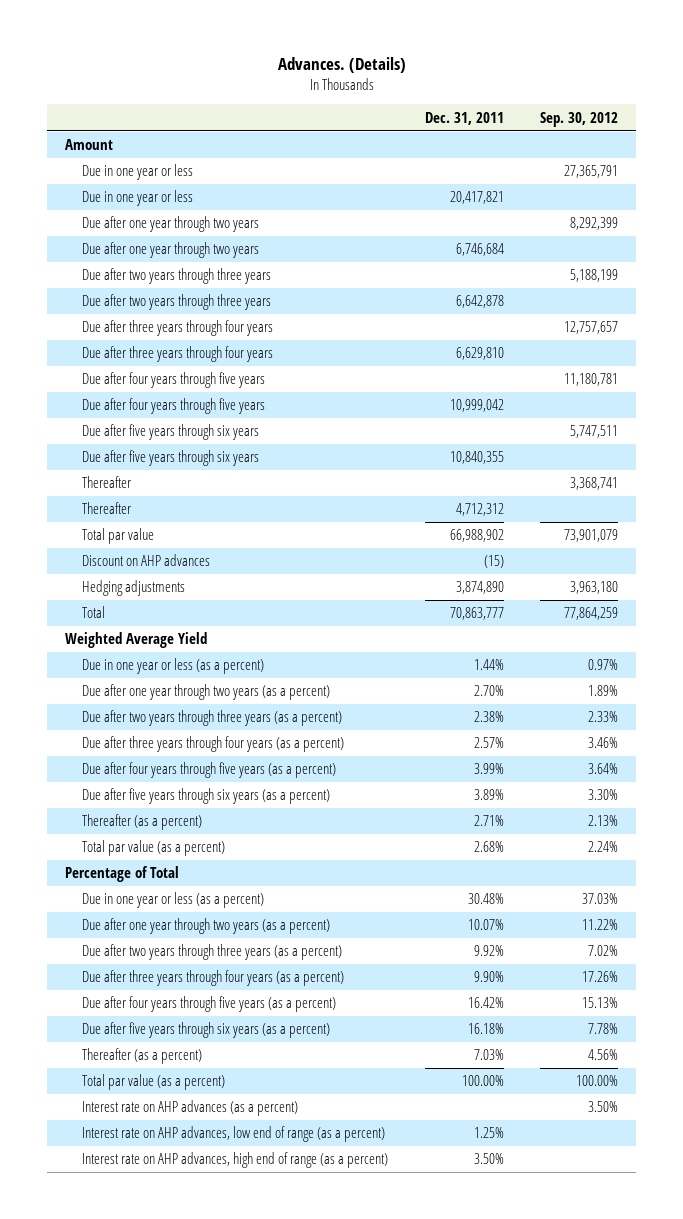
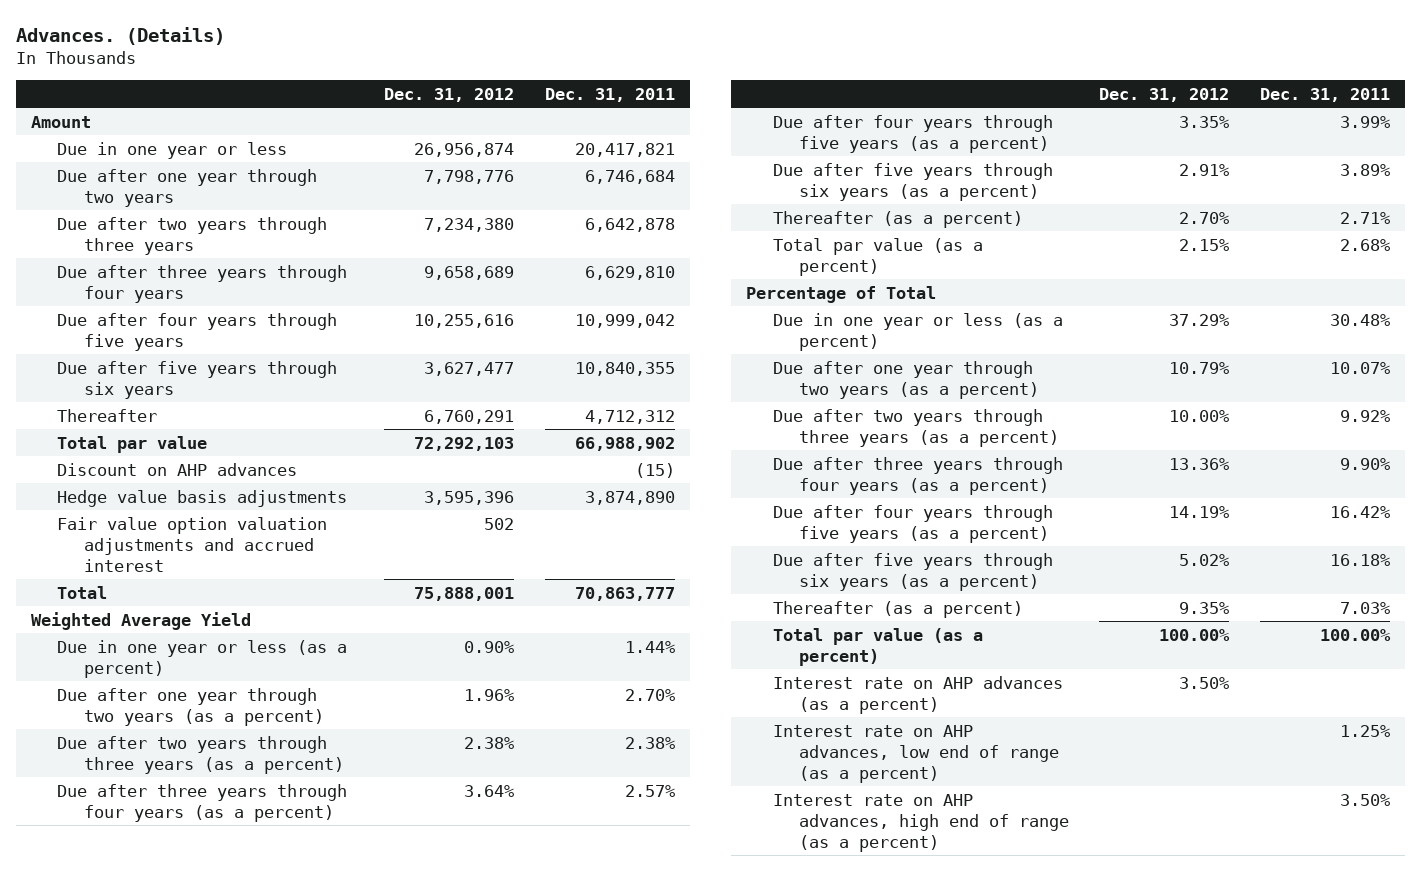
- | Dec. 31, 2011 | Sep. 30, 2012
+ | Dec. 31, 2012 | Dec. 31, 2011
- Due in one year or less | | 27,365,791
- Due after one year through two years | | 8,292,399
- Due after two years through three years | | 5,188,199
- Due after three years through four years | | 12,757,657
- Due after four years through five years | | 11,180,781
- Due after five years through six years | | 5,747,511
- Thereafter | | 3,368,741
- Hedging adjustments | 3,874,890 | 3,963,180
+ Hedge value basis adjustments | 3,595,396 | 3,874,890
+ Fair value option valuation adjustments and accrued interest | 502 |

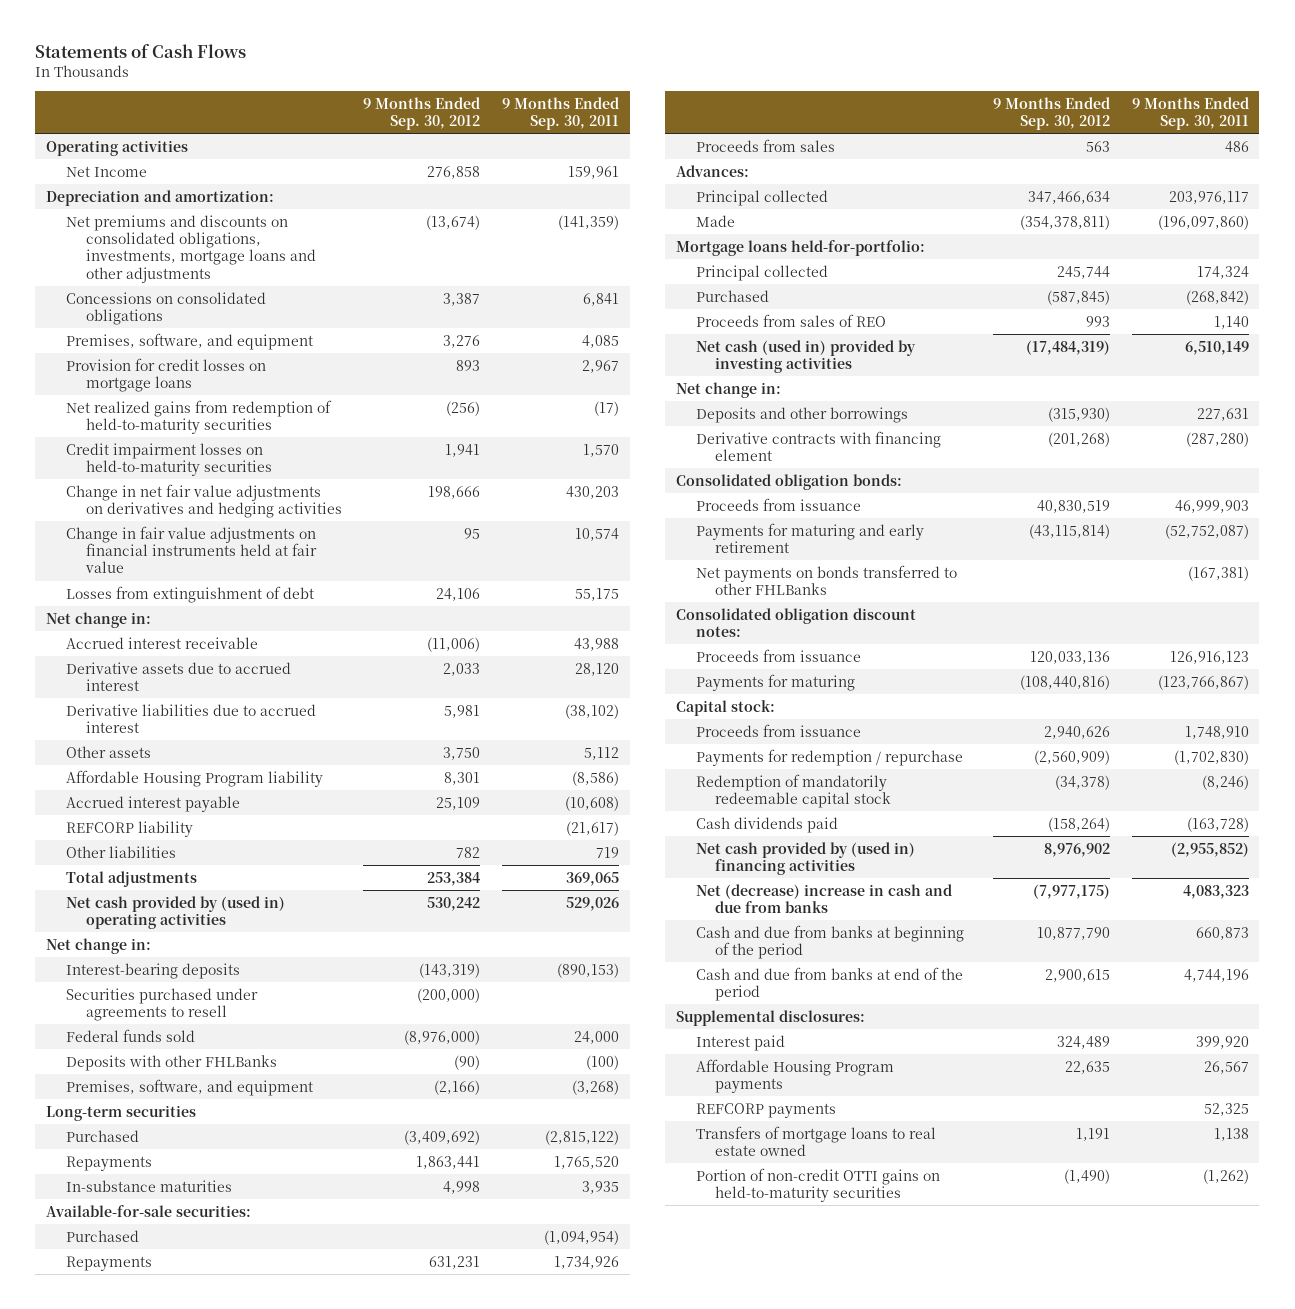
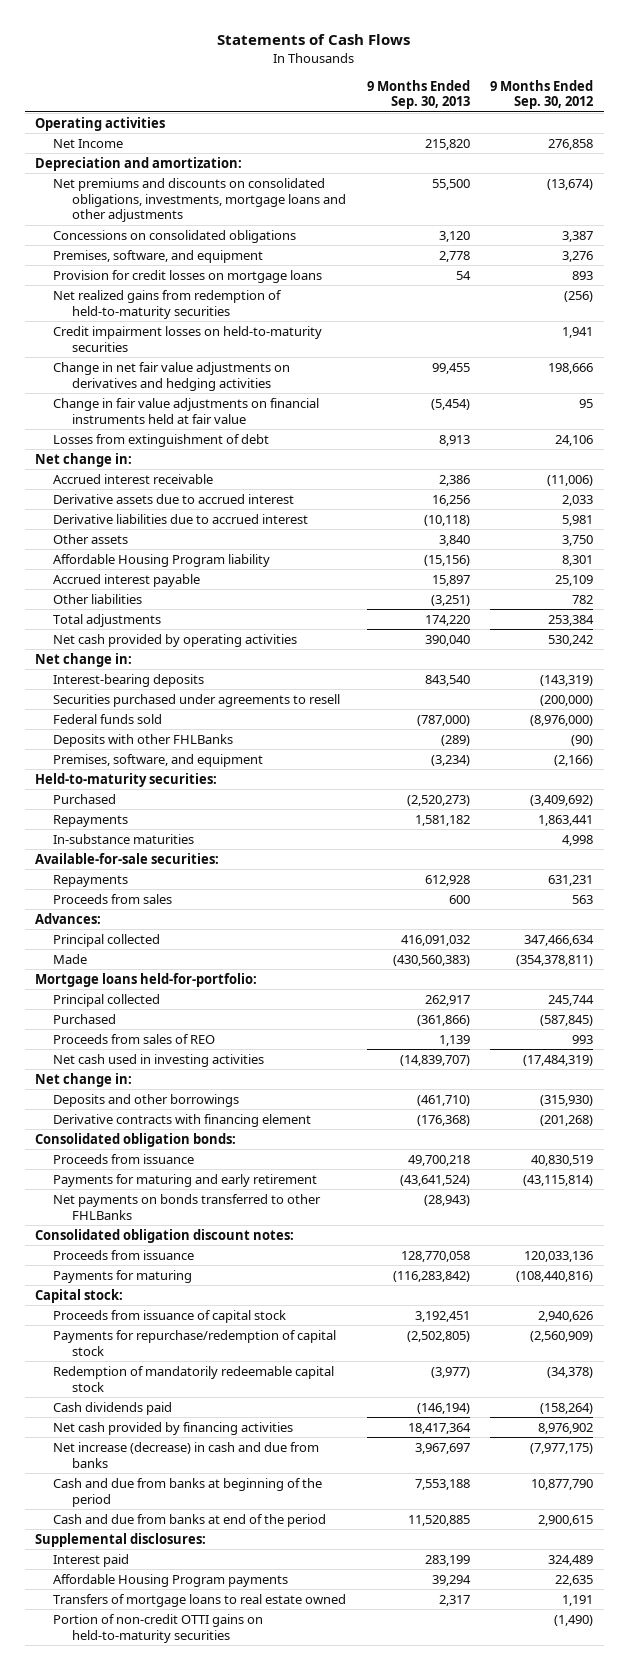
- | 9 Months Ended Sep. 30, 2012 | 9 Months Ended Sep. 30, 2011
+ | 9 Months Ended Sep. 30, 2013 | 9 Months Ended Sep. 30, 2012
- REFCORP liability | | (21,617)
- Net cash provided by (used in) operating activities | 530,242 | 529,026
+ Net cash provided by operating activities | 390,040 | 530,242
- Long-term securities
+ Held-to-maturity securities:
- Purchased | | (1,094,954)
- Net cash (used in) provided by investing activities | (17,484,319) | 6,510,149
+ Net cash used in investing activities | (14,839,707) | (17,484,319)
- Proceeds from issuance | 2,940,626 | 1,748,910
- Payments for redemption / repurchase | (2,560,909) | (1,702,830)
+ Proceeds from issuance of capital stock | 3,192,451 | 2,940,626
+ Payments for repurchase/redemption of capital stock | (2,502,805) | (2,560,909)
- Net cash provided by (used in) financing activities | 8,976,902 | (2,955,852)
- Net (decrease) increase in cash and due from banks | (7,977,175) | 4,083,323
+ Net cash provided by financing activities | 18,417,364 | 8,976,902
+ Net increase (decrease) in cash and due from banks | 3,967,697 | (7,977,175)
- REFCORP payments | | 52,325

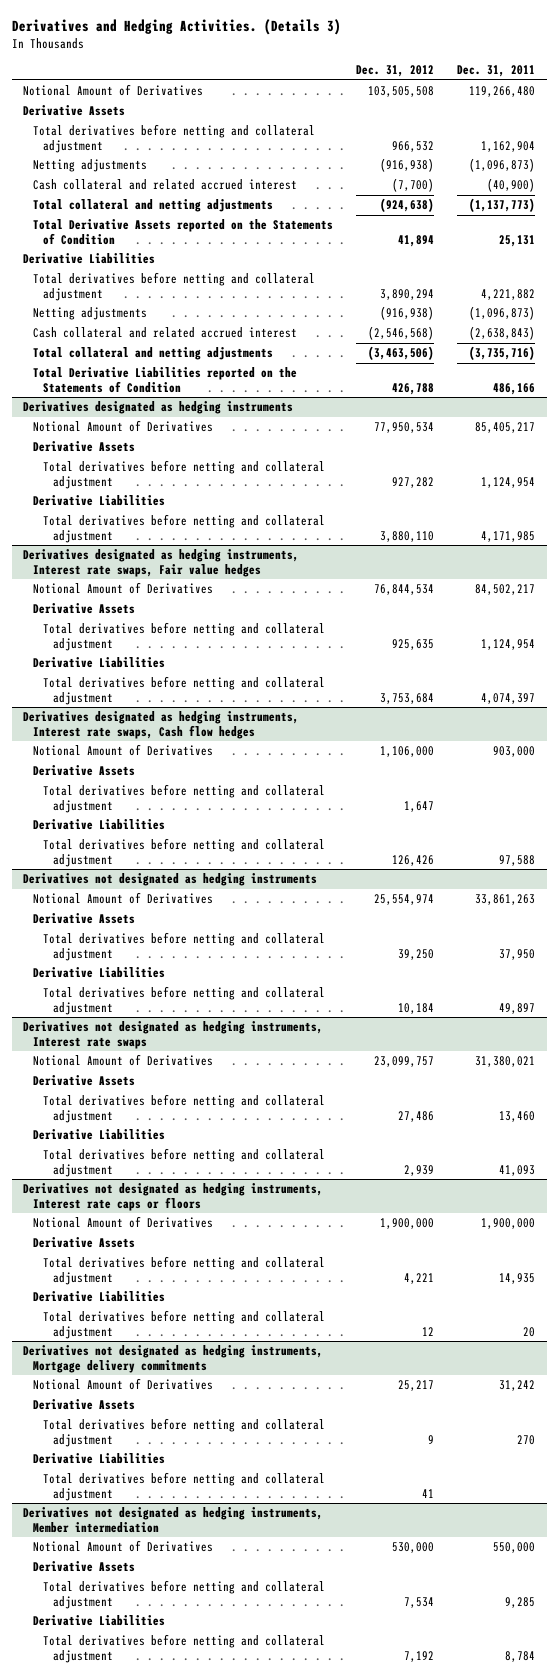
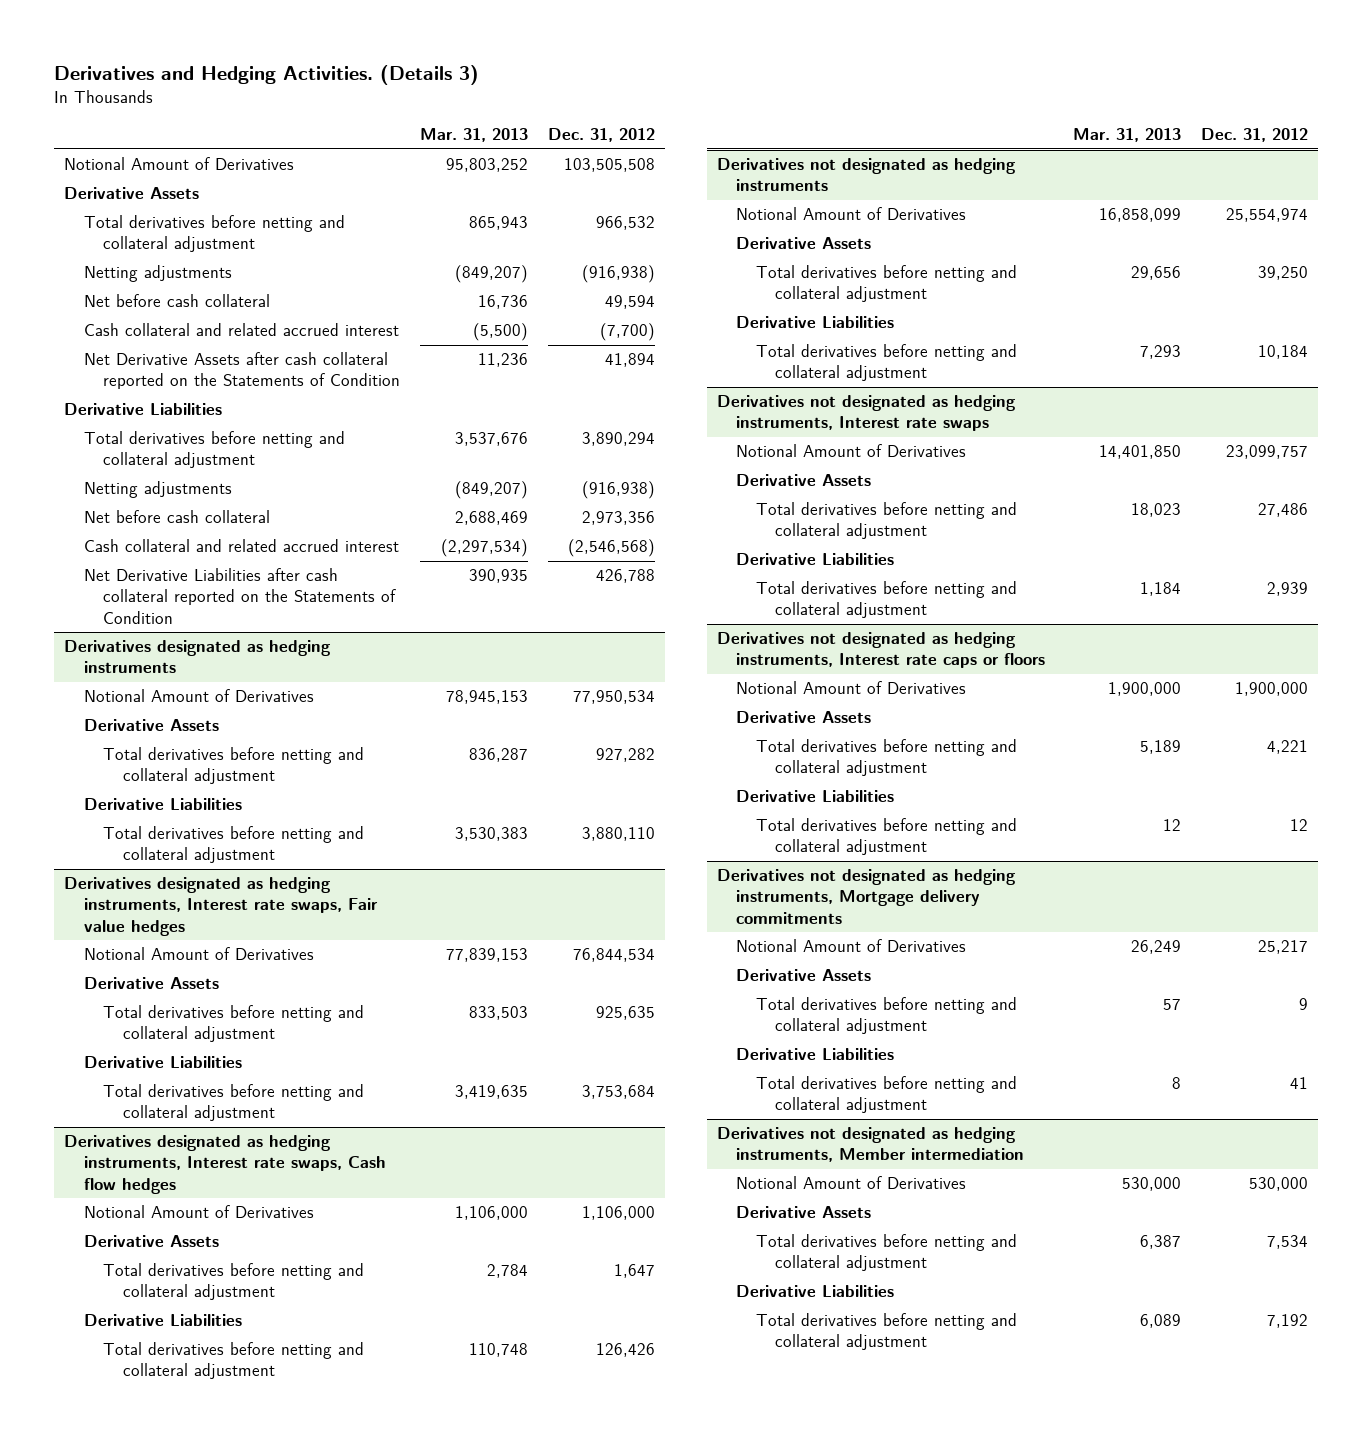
- | Dec. 31, 2012 | Dec. 31, 2011
+ | Mar. 31, 2013 | Dec. 31, 2012
+ Net before cash collateral | 16,736 | 49,594
- Total collateral and netting adjustments | (924,638) | (1,137,773)
- Total Derivative Assets reported on the Statements of Condition | 41,894 | 25,131
+ Net Derivative Assets after cash collateral reported on the Statements of Condition | 11,236 | 41,894
+ Net before cash collateral | 2,688,469 | 2,973,356
- Total collateral and netting adjustments | (3,463,506) | (3,735,716)
- Total Derivative Liabilities reported on the Statements of Condition | 426,788 | 486,166
+ Net Derivative Liabilities after cash collateral reported on the Statements of Condition | 390,935 | 426,788

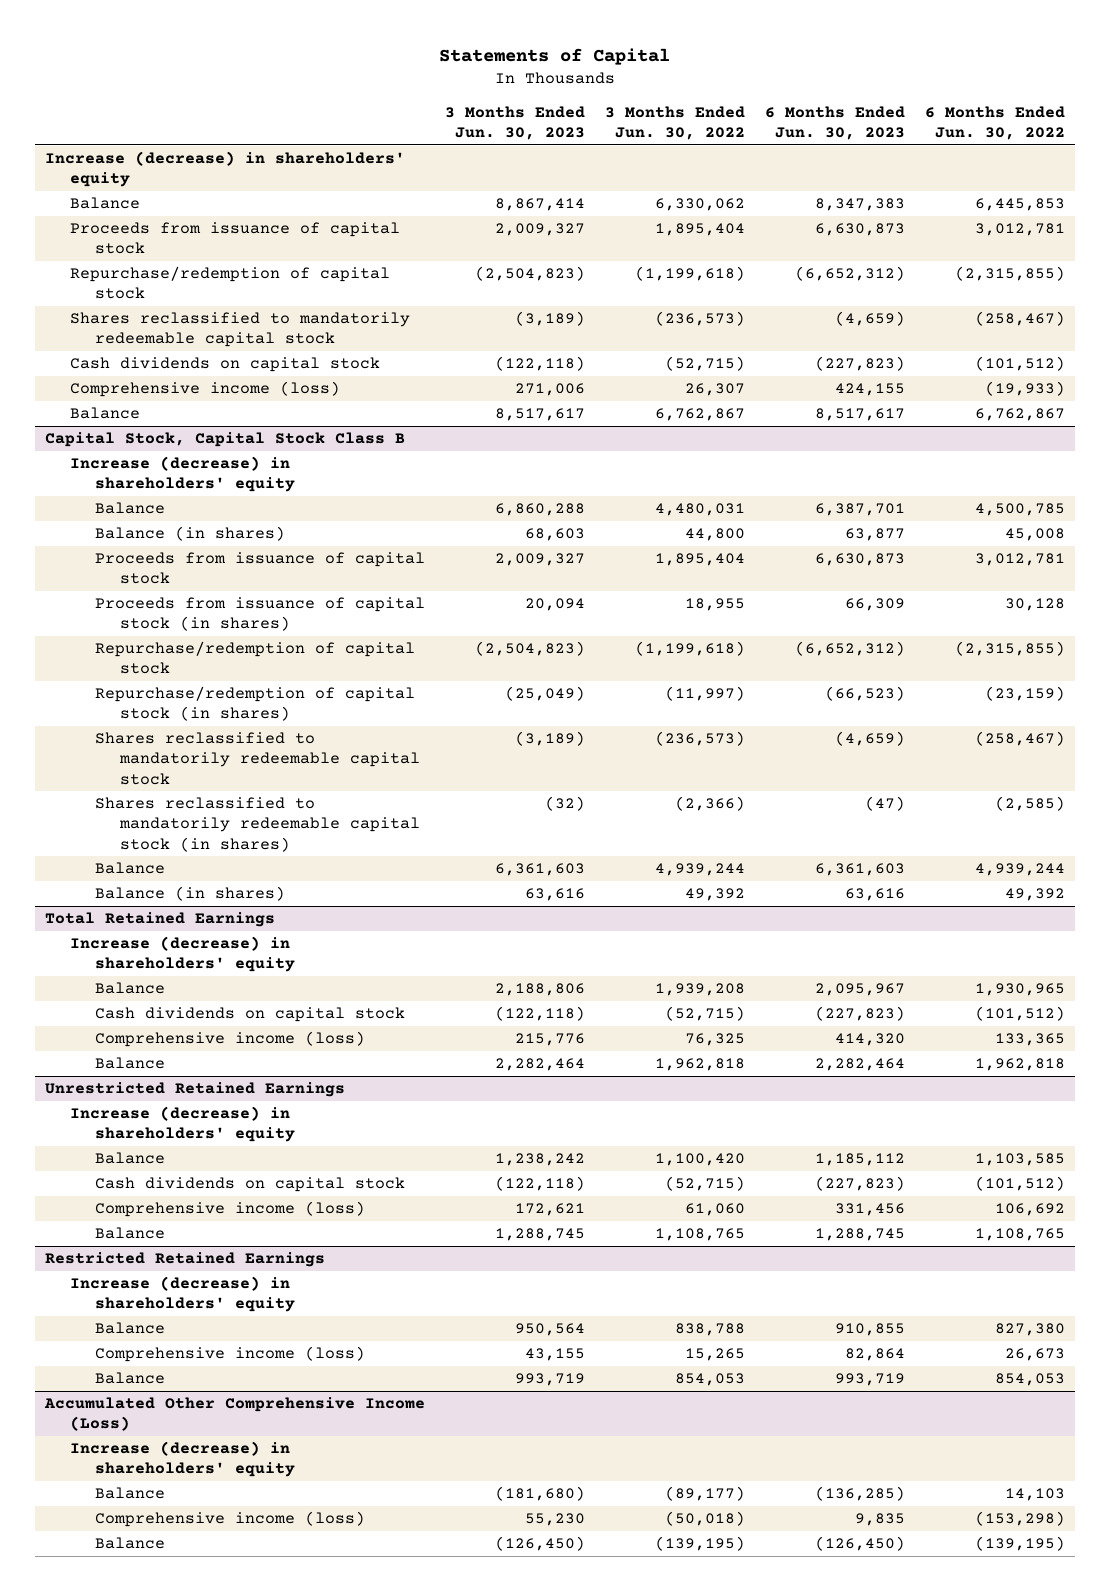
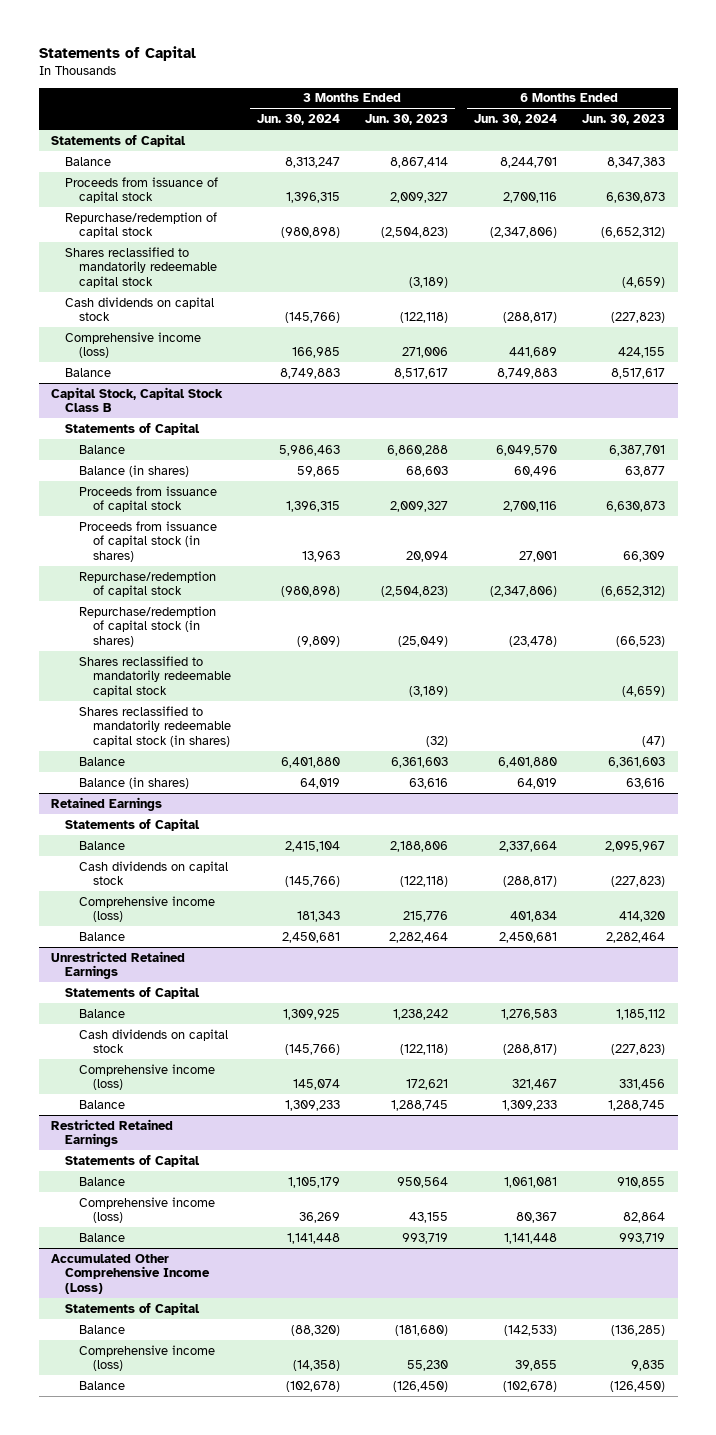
- | 3 Months Ended Jun. 30, 2023 | 3 Months Ended Jun. 30, 2022 | 6 Months Ended Jun. 30, 2023 | 6 Months Ended Jun. 30, 2022
+ | 3 Months Ended Jun. 30, 2024 | 3 Months Ended Jun. 30, 2023 | 6 Months Ended Jun. 30, 2024 | 6 Months Ended Jun. 30, 2023
- Increase (decrease) in shareholders' equity
+ Statements of Capital
@ Capital Stock, Capital Stock Class B
- Increase (decrease) in shareholders' equity
+ Statements of Capital
- Total Retained Earnings
- Increase (decrease) in shareholders' equity
+ Retained Earnings
+ Statements of Capital
@ Unrestricted Retained Earnings
- Increase (decrease) in shareholders' equity
+ Statements of Capital
@ Restricted Retained Earnings
- Increase (decrease) in shareholders' equity
+ Statements of Capital
@ Accumulated Other Comprehensive Income (Loss)
- Increase (decrease) in shareholders' equity
+ Statements of Capital

